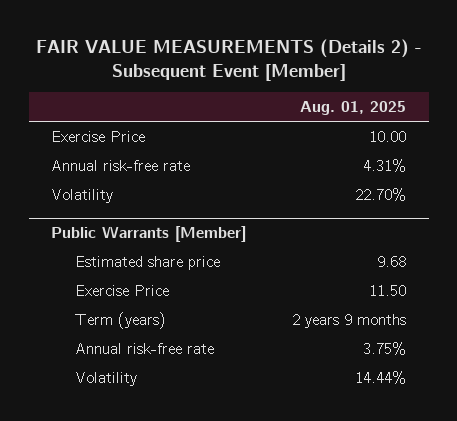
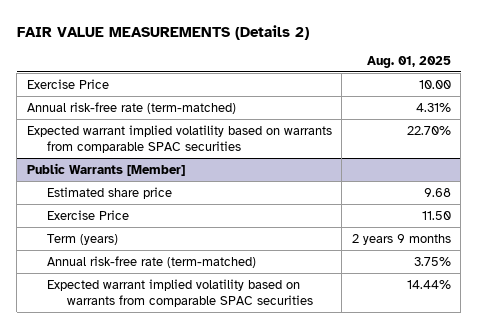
- FAIR VALUE MEASUREMENTS (Details 2) - Subsequent Event [Member]
+ FAIR VALUE MEASUREMENTS (Details 2)
- Annual risk-free rate | 4.31%
- Volatility | 22.70%
+ Annual risk-free rate (term-matched) | 4.31%
+ Expected warrant implied volatility based on warrants from comparable SPAC securities | 22.70%
@ Public Warrants [Member]
- Annual risk-free rate | 3.75%
- Volatility | 14.44%
+ Annual risk-free rate (term-matched) | 3.75%
+ Expected warrant implied volatility based on warrants from comparable SPAC securities | 14.44%

